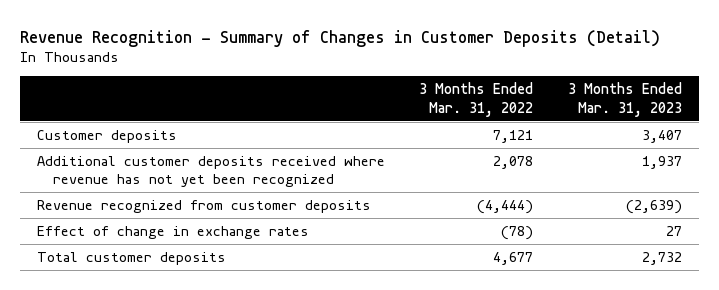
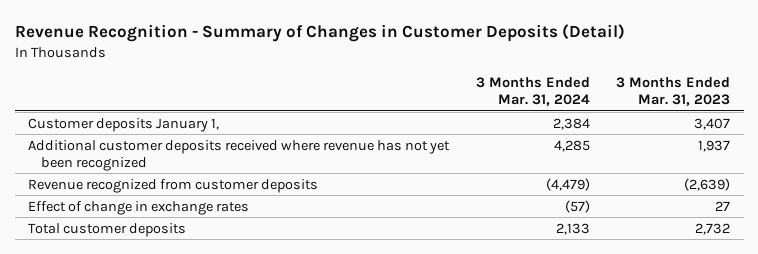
- | 3 Months Ended Mar. 31, 2022 | 3 Months Ended Mar. 31, 2023
+ | 3 Months Ended Mar. 31, 2024 | 3 Months Ended Mar. 31, 2023
- Customer deposits | 7,121 | 3,407
+ Customer deposits January 1, | 2,384 | 3,407

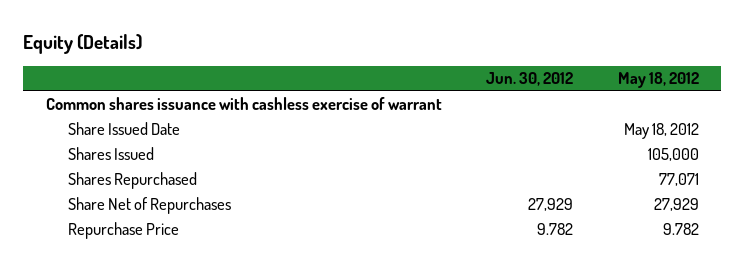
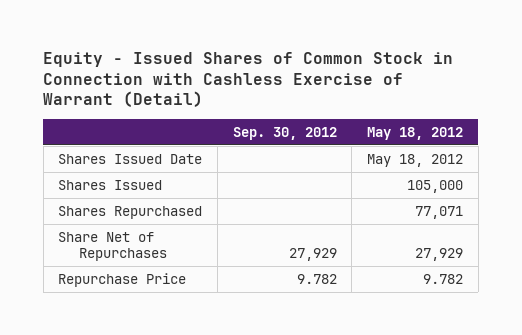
- Equity (Details)
+ Equity - Issued Shares of Common Stock in Connection with Cashless Exercise of Warrant (Detail)
- | Jun. 30, 2012 | May 18, 2012
+ | Sep. 30, 2012 | May 18, 2012
- Common shares issuance with cashless exercise of warrant
- Share Issued Date | | May 18, 2012
+ Shares Issued Date | | May 18, 2012

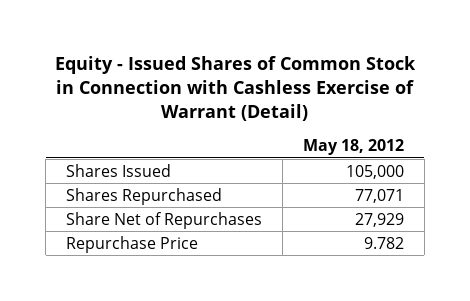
- | Sep. 30, 2012 | May 18, 2012
+ | May 18, 2012
- Shares Issued Date | | May 18, 2012

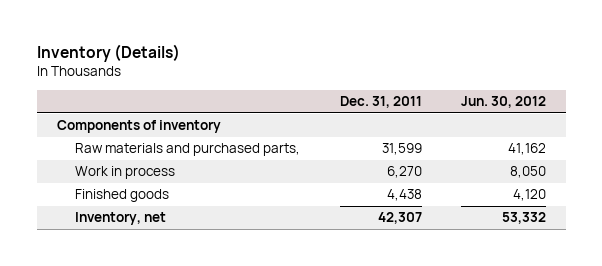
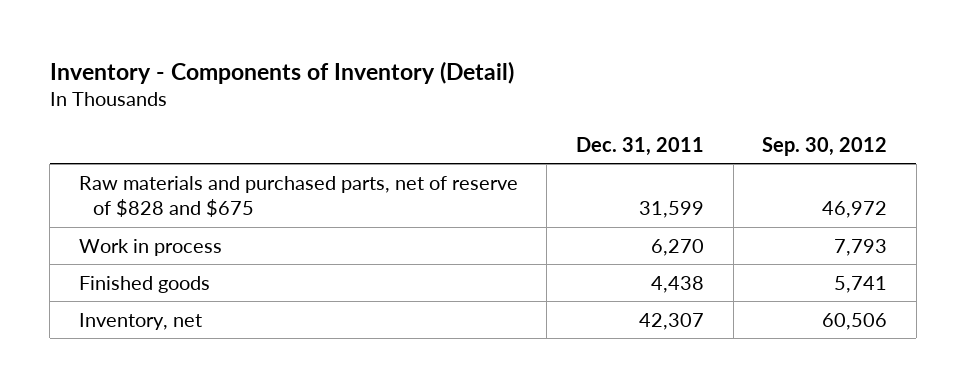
- Inventory (Details)
+ Inventory - Components of Inventory (Detail)
- | Dec. 31, 2011 | Jun. 30, 2012
+ | Dec. 31, 2011 | Sep. 30, 2012
- Components of inventory
- Raw materials and purchased parts, | 31,599 | 41,162
+ Raw materials and purchased parts, net of reserve of $828 and $675 | 31,599 | 46,972

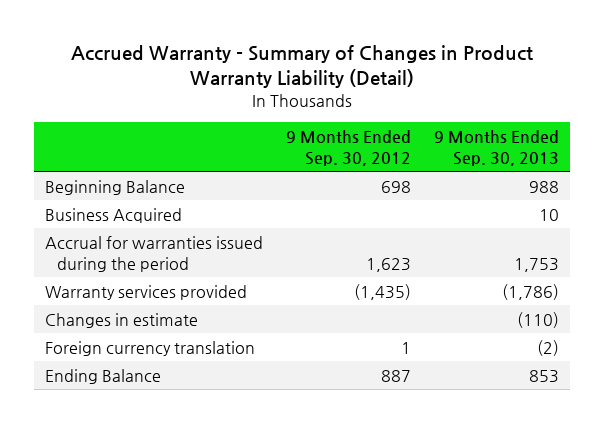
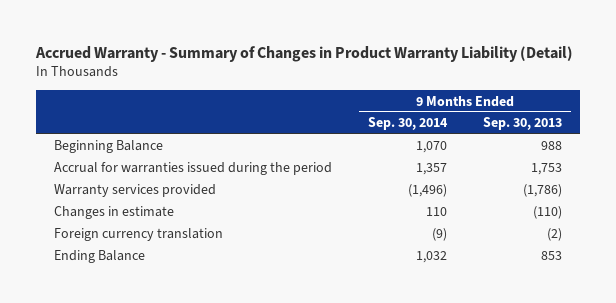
- | 9 Months Ended Sep. 30, 2012 | 9 Months Ended Sep. 30, 2013
+ | 9 Months Ended Sep. 30, 2014 | 9 Months Ended Sep. 30, 2013
- Business Acquired | | 10

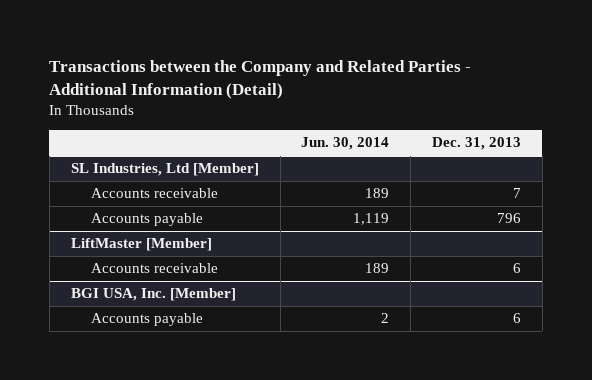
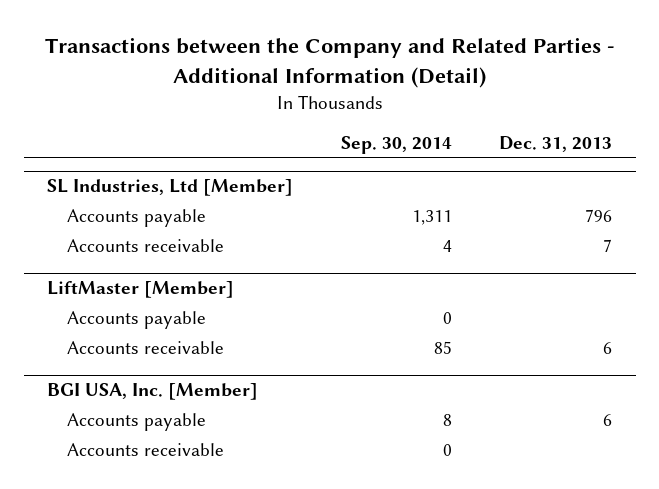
- | Jun. 30, 2014 | Dec. 31, 2013
+ | Sep. 30, 2014 | Dec. 31, 2013
@ SL Industries, Ltd [Member]
moved down: Accounts receivable | 4 | 7
@ LiftMaster [Member]
+ Accounts payable | 0 |
@ BGI USA, Inc. [Member]
+ Accounts receivable | 0 |

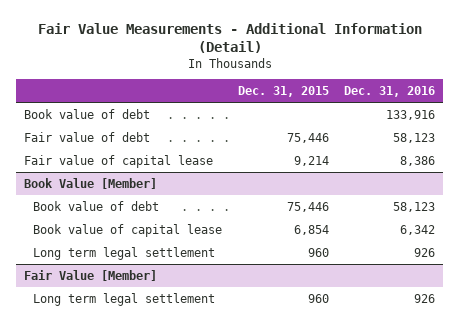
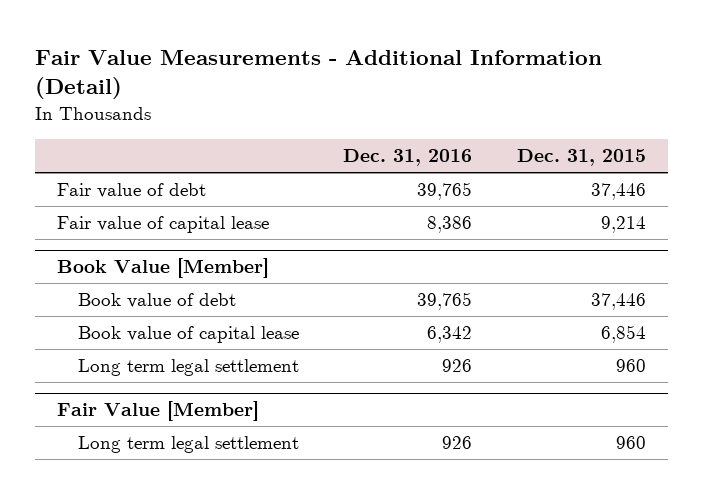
- | Dec. 31, 2015 | Dec. 31, 2016
+ | Dec. 31, 2016 | Dec. 31, 2015
- Book value of debt | | 133,916
- Fair value of debt | 75,446 | 58,123
+ Fair value of debt | 39,765 | 37,446
@ Book Value [Member]
- Book value of debt | 75,446 | 58,123
+ Book value of debt | 39,765 | 37,446

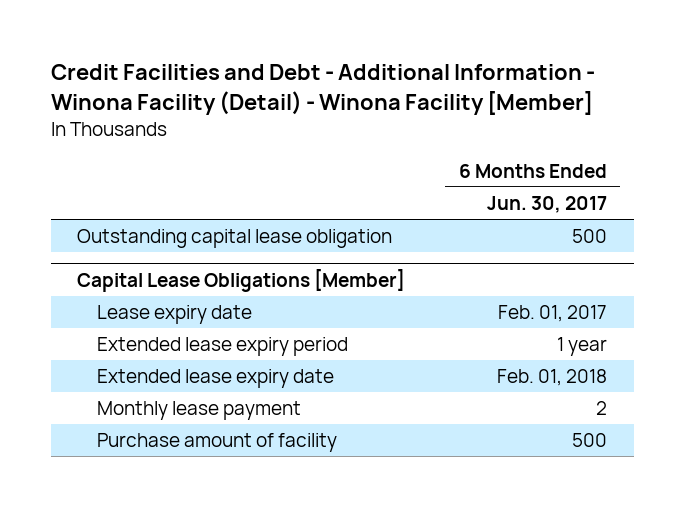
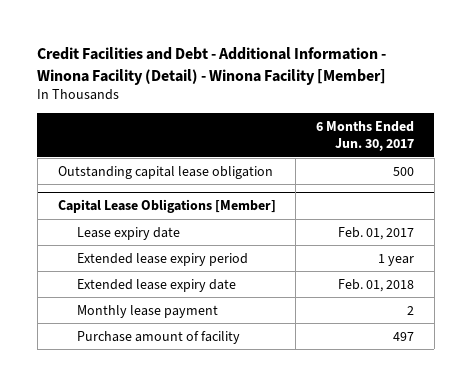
@ Capital Lease Obligations [Member]
- Purchase amount of facility | 500
+ Purchase amount of facility | 497

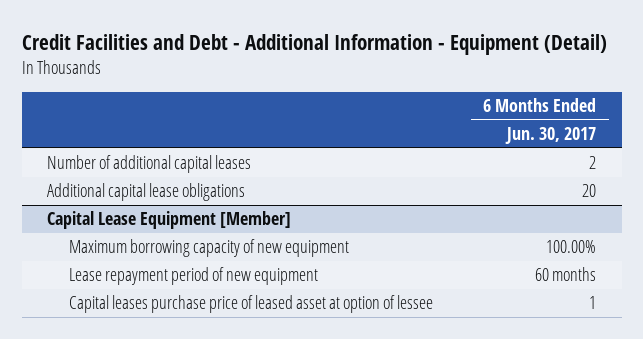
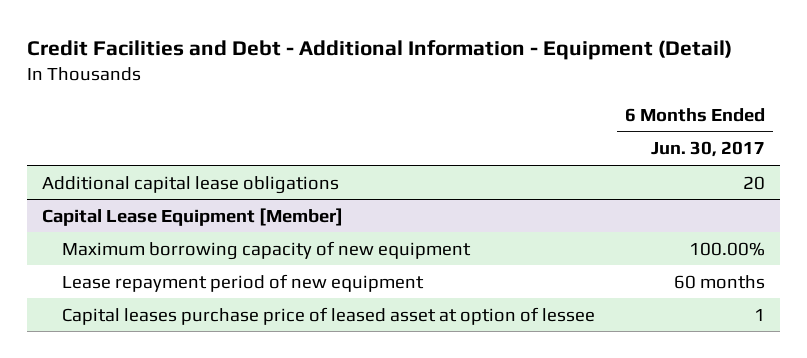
- Number of additional capital leases | 2

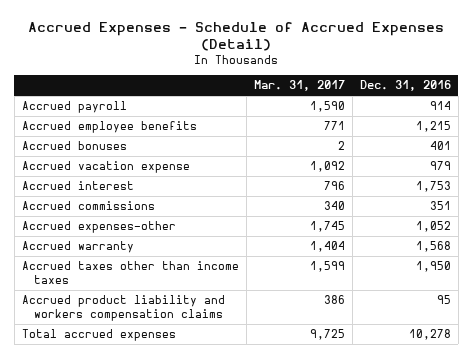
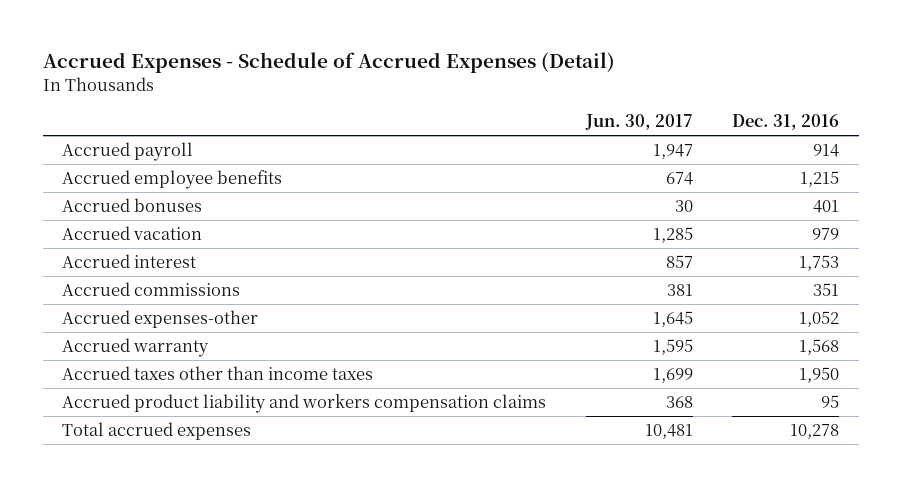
- | Mar. 31, 2017 | Dec. 31, 2016
+ | Jun. 30, 2017 | Dec. 31, 2016
- Accrued vacation expense | 1,092 | 979
+ Accrued vacation | 1,285 | 979

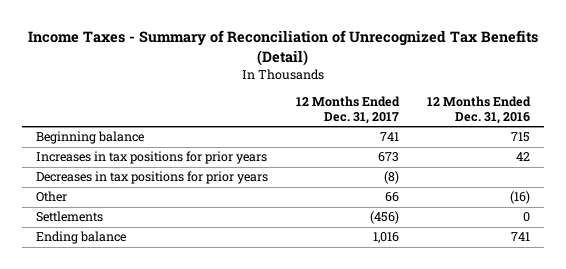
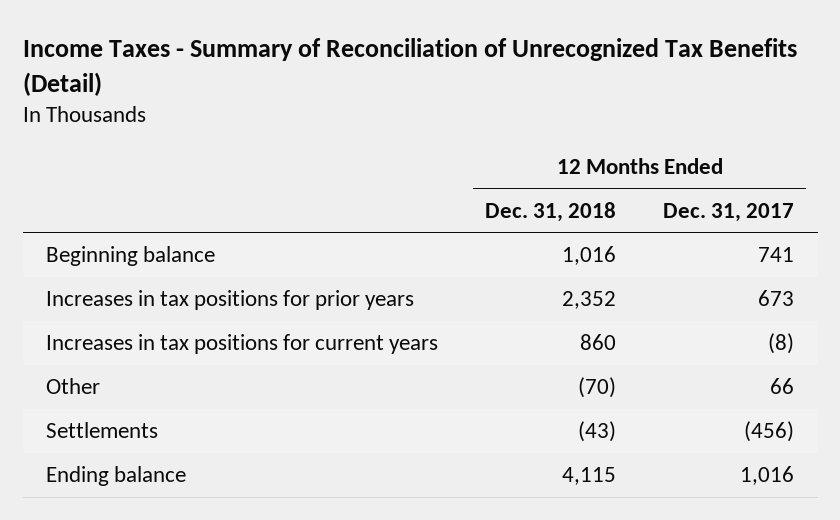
- | 12 Months Ended Dec. 31, 2017 | 12 Months Ended Dec. 31, 2016
+ | 12 Months Ended Dec. 31, 2018 | 12 Months Ended Dec. 31, 2017
- Decreases in tax positions for prior years | (8) |
+ Increases in tax positions for current years | 860 | (8)

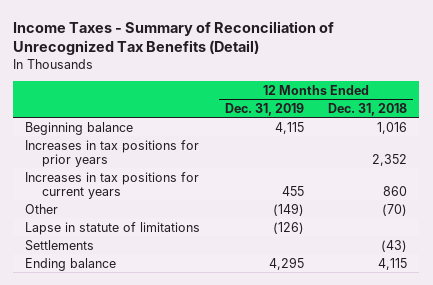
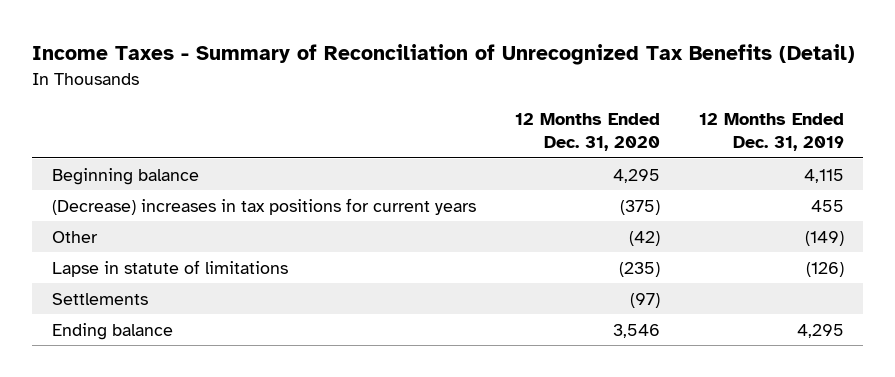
- | 12 Months Ended Dec. 31, 2019 | 12 Months Ended Dec. 31, 2018
+ | 12 Months Ended Dec. 31, 2020 | 12 Months Ended Dec. 31, 2019
- Increases in tax positions for prior years | | 2,352
- Increases in tax positions for current years | 455 | 860
+ (Decrease) increases in tax positions for current years | (375) | 455

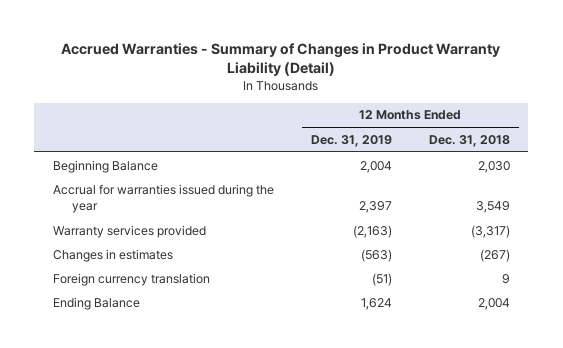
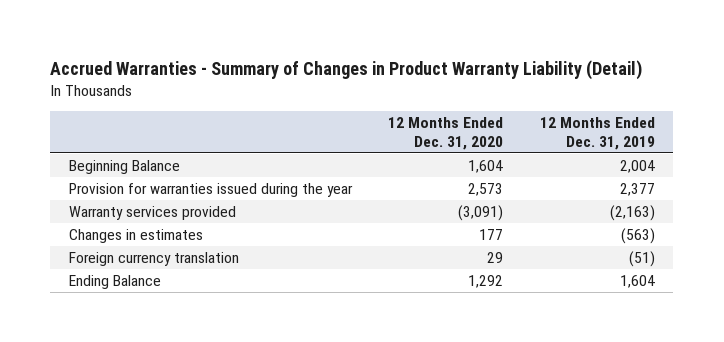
- | 12 Months Ended Dec. 31, 2019 | 12 Months Ended Dec. 31, 2018
+ | 12 Months Ended Dec. 31, 2020 | 12 Months Ended Dec. 31, 2019
- Accrual for warranties issued during the year | 2,397 | 3,549
+ Provision for warranties issued during the year | 2,573 | 2,377
- Ending Balance | 1,624 | 2,004
+ Ending Balance | 1,292 | 1,604

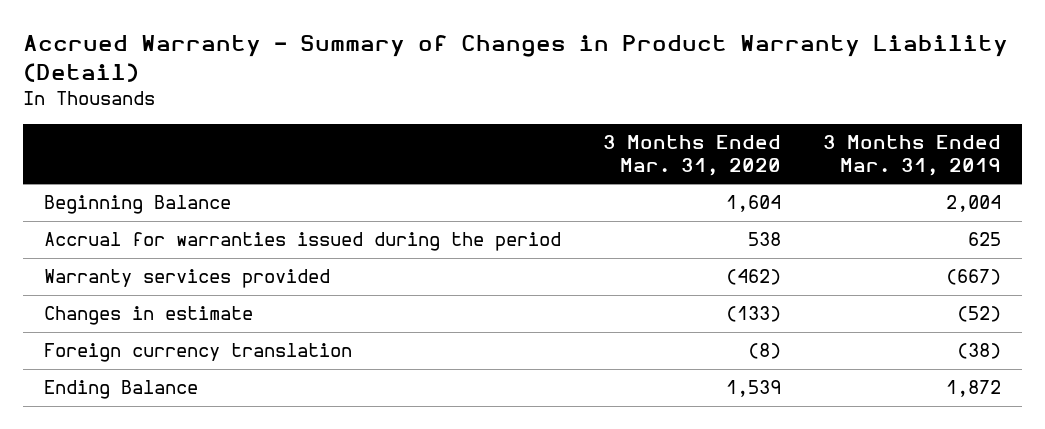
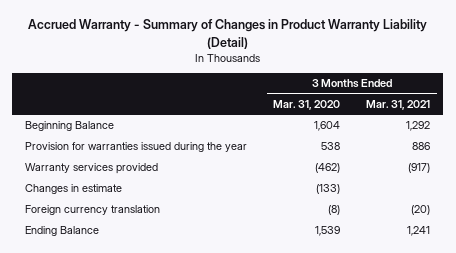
- | 3 Months Ended Mar. 31, 2020 | 3 Months Ended Mar. 31, 2019
+ | 3 Months Ended Mar. 31, 2020 | 3 Months Ended Mar. 31, 2021
- Accrual for warranties issued during the period | 538 | 625
+ Provision for warranties issued during the year | 538 | 886

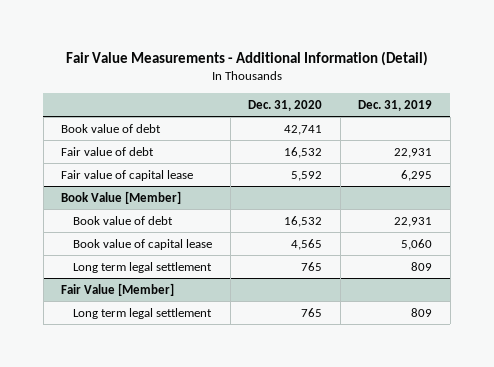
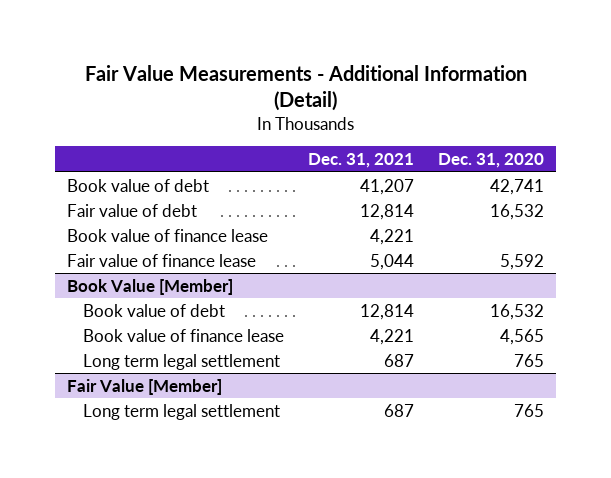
- | Dec. 31, 2020 | Dec. 31, 2019
+ | Dec. 31, 2021 | Dec. 31, 2020
- Fair value of capital lease | 5,592 | 6,295
+ Book value of finance lease | 4,221 |
+ Fair value of finance lease | 5,044 | 5,592
@ Book Value [Member]
- Book value of capital lease | 4,565 | 5,060
+ Book value of finance lease | 4,221 | 4,565

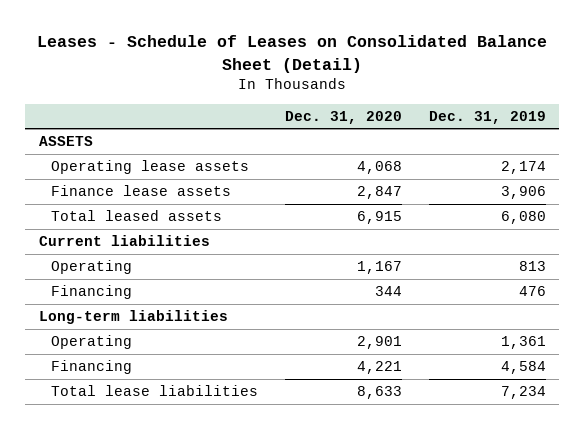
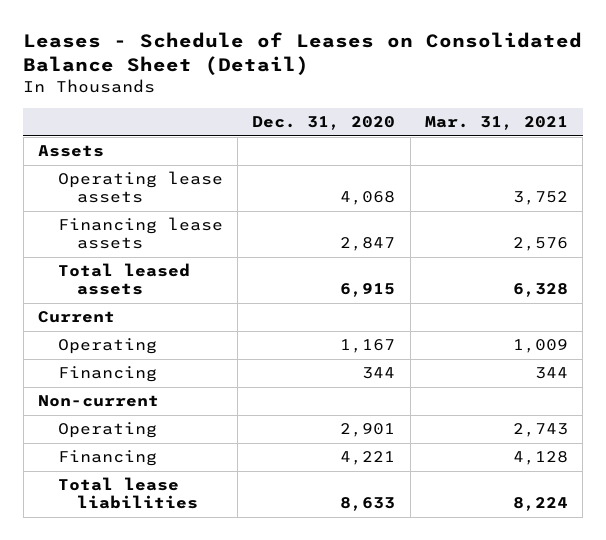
- | Dec. 31, 2020 | Dec. 31, 2019
+ | Dec. 31, 2020 | Mar. 31, 2021
- ASSETS
+ Assets
- Finance lease assets | 2,847 | 3,906
+ Financing lease assets | 2,847 | 2,576
- Current liabilities
+ Current
- Long-term liabilities
+ Non-current

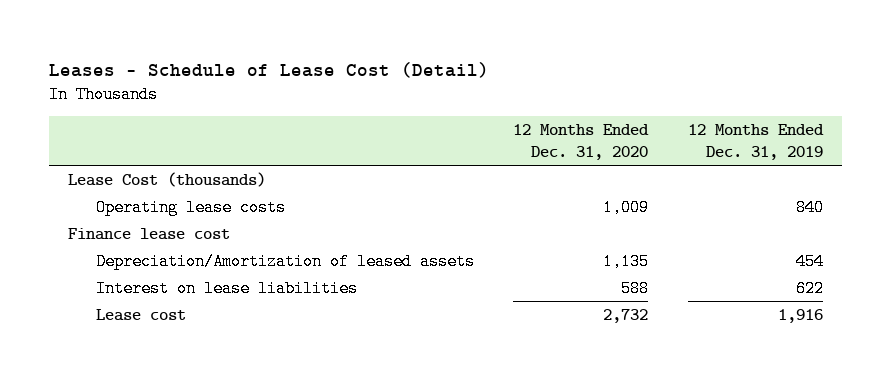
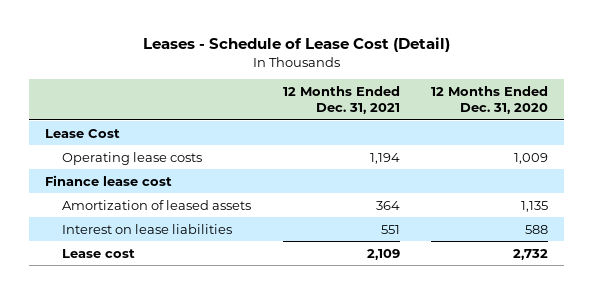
- | 12 Months Ended Dec. 31, 2020 | 12 Months Ended Dec. 31, 2019
+ | 12 Months Ended Dec. 31, 2021 | 12 Months Ended Dec. 31, 2020
- Lease Cost (thousands)
+ Lease Cost
- Depreciation/Amortization of leased assets | 1,135 | 454
+ Amortization of leased assets | 364 | 1,135

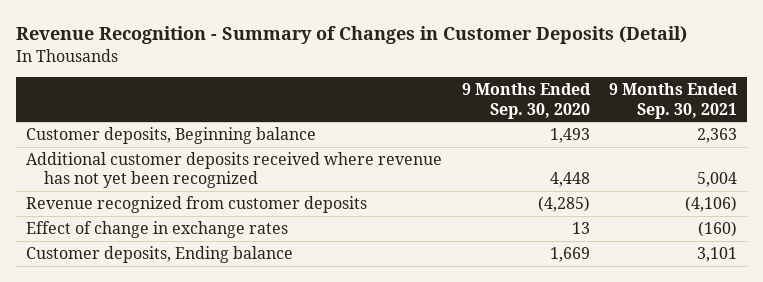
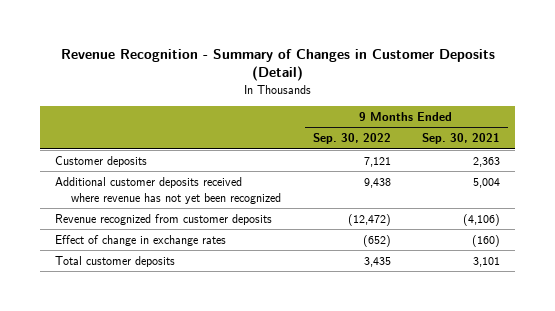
- | 9 Months Ended Sep. 30, 2020 | 9 Months Ended Sep. 30, 2021
+ | 9 Months Ended Sep. 30, 2022 | 9 Months Ended Sep. 30, 2021
- Customer deposits, Beginning balance | 1,493 | 2,363
+ Customer deposits | 7,121 | 2,363
- Customer deposits, Ending balance | 1,669 | 3,101
+ Total customer deposits | 3,435 | 3,101

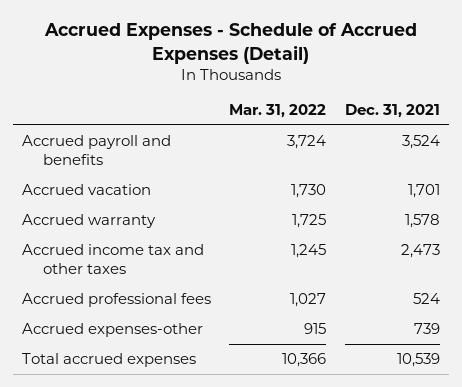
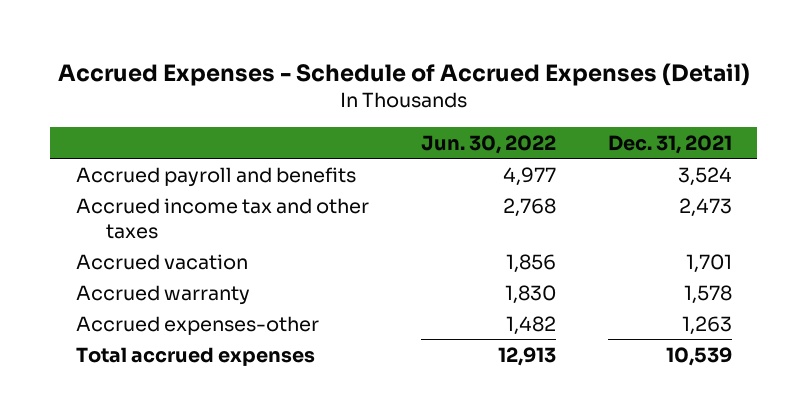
- | Mar. 31, 2022 | Dec. 31, 2021
+ | Jun. 30, 2022 | Dec. 31, 2021
moved up: Accrued income tax and other taxes | 2,768 | 2,473
- Accrued professional fees | 1,027 | 524
- Accrued expenses-other | 915 | 739
+ Accrued expenses-other | 1,482 | 1,263

